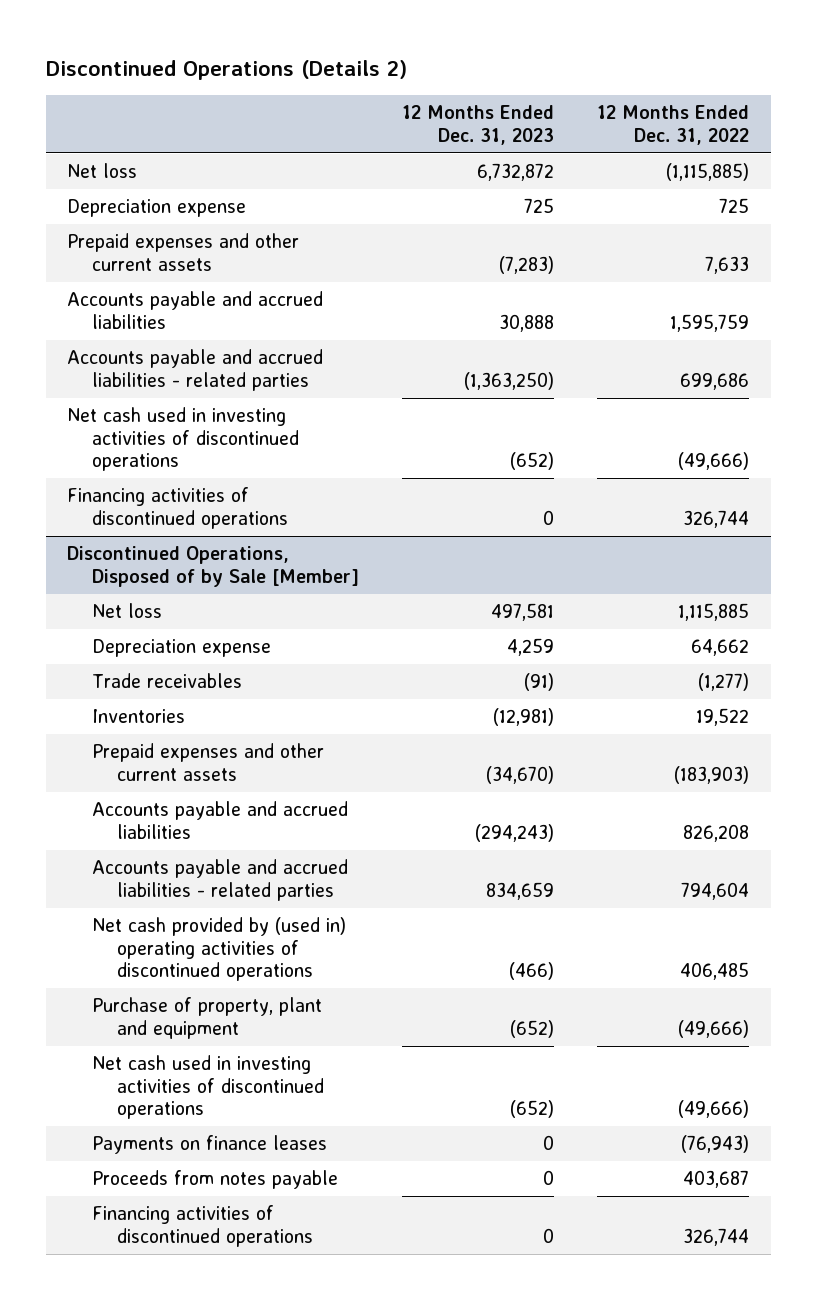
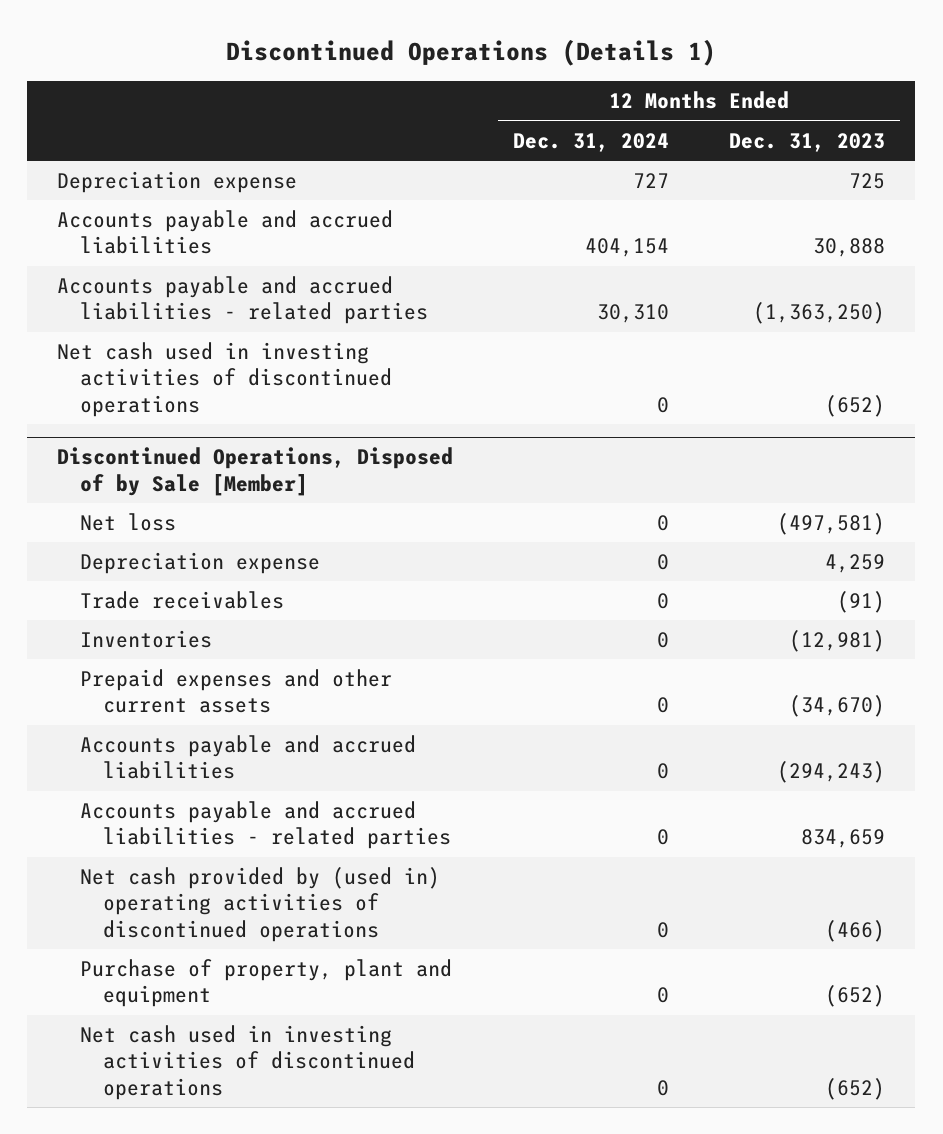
- Discontinued Operations (Details 2)
+ Discontinued Operations (Details 1)
- | 12 Months Ended Dec. 31, 2023 | 12 Months Ended Dec. 31, 2022
+ | 12 Months Ended Dec. 31, 2024 | 12 Months Ended Dec. 31, 2023
- Net loss | 6,732,872 | (1,115,885)
- Prepaid expenses and other current assets | (7,283) | 7,633
- Financing activities of discontinued operations | 0 | 326,744
@ Discontinued Operations, Disposed of by Sale [Member]
- Net loss | 497,581 | 1,115,885
+ Net loss | 0 | (497,581)
- Payments on finance leases | 0 | (76,943)
- Proceeds from notes payable | 0 | 403,687
- Financing activities of discontinued operations | 0 | 326,744

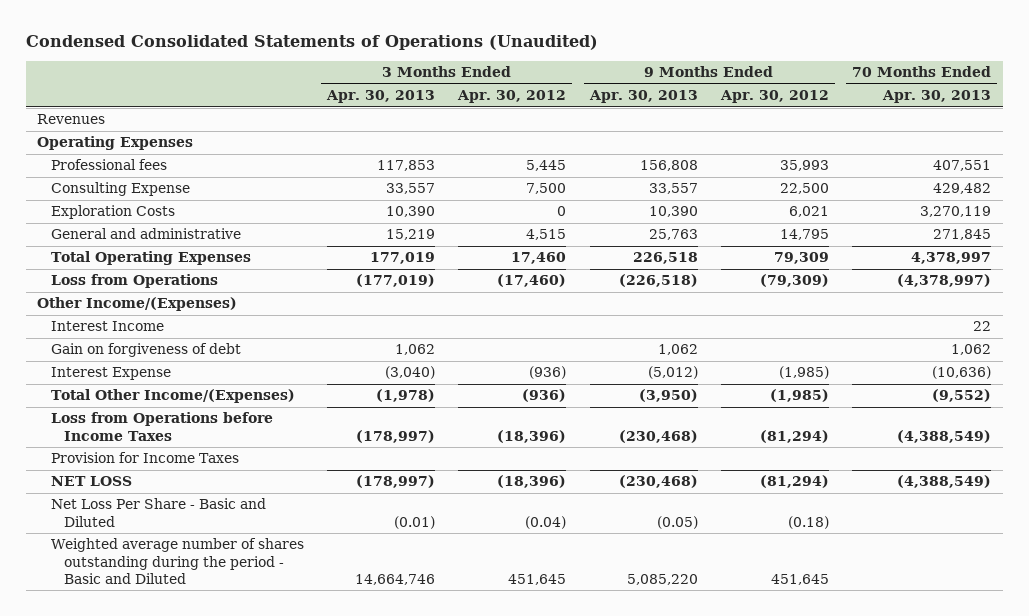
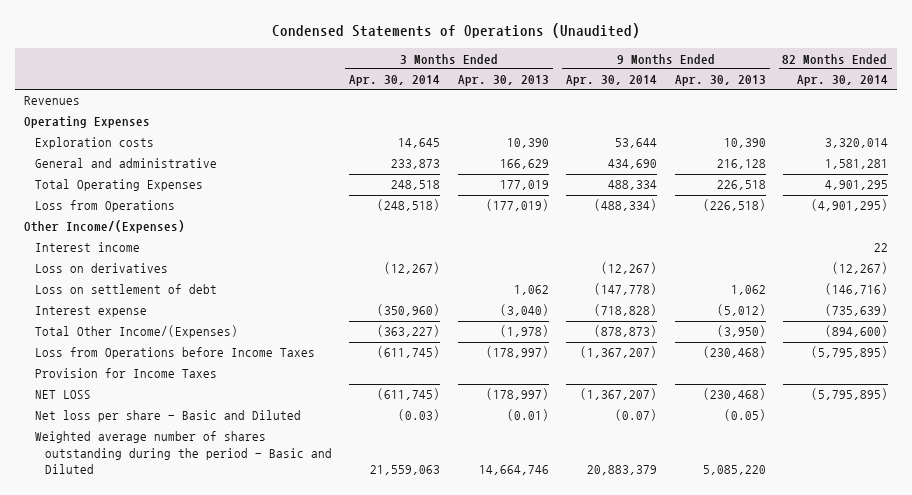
- Condensed Consolidated Statements of Operations (Unaudited)
+ Condensed Statements of Operations (Unaudited)
- | 3 Months Ended Apr. 30, 2013 | 3 Months Ended Apr. 30, 2012 | 9 Months Ended Apr. 30, 2013 | 9 Months Ended Apr. 30, 2012 | 70 Months Ended Apr. 30, 2013
+ | 3 Months Ended Apr. 30, 2014 | 3 Months Ended Apr. 30, 2013 | 9 Months Ended Apr. 30, 2014 | 9 Months Ended Apr. 30, 2013 | 82 Months Ended Apr. 30, 2014
- Professional fees | 117,853 | 5,445 | 156,808 | 35,993 | 407,551
- Consulting Expense | 33,557 | 7,500 | 33,557 | 22,500 | 429,482
- Exploration Costs | 10,390 | 0 | 10,390 | 6,021 | 3,270,119
- General and administrative | 15,219 | 4,515 | 25,763 | 14,795 | 271,845
+ Exploration costs | 14,645 | 10,390 | 53,644 | 10,390 | 3,320,014
+ General and administrative | 233,873 | 166,629 | 434,690 | 216,128 | 1,581,281
- Interest Income | | | | | 22
- Gain on forgiveness of debt | 1,062 | | 1,062 | | 1,062
- Interest Expense | (3,040) | (936) | (5,012) | (1,985) | (10,636)
+ Interest income | | | | | 22
+ Loss on derivatives | (12,267) | | (12,267) | | (12,267)
+ Loss on settlement of debt | | 1,062 | (147,778) | 1,062 | (146,716)
+ Interest expense | (350,960) | (3,040) | (718,828) | (5,012) | (735,639)
- Net Loss Per Share - Basic and Diluted | (0.01) | (0.04) | (0.05) | (0.18) |
+ Net loss per share - Basic and Diluted | (0.03) | (0.01) | (0.07) | (0.05) |

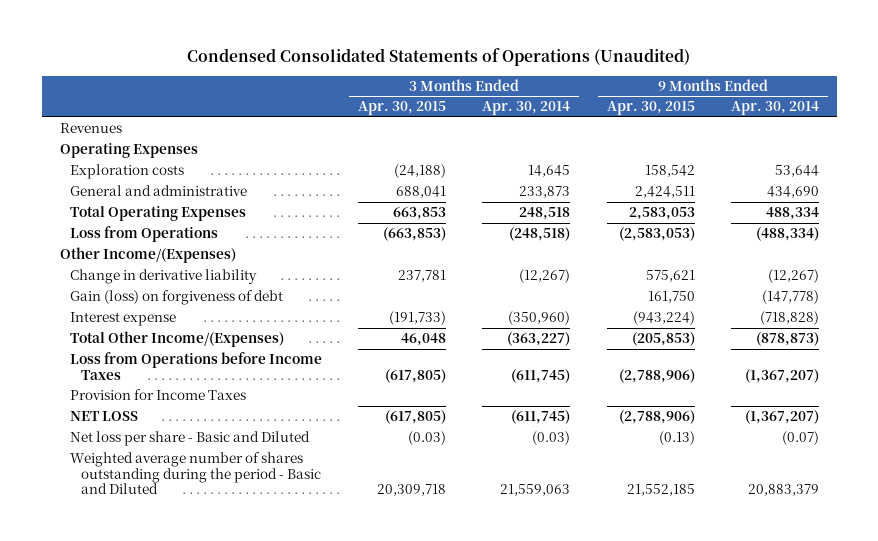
- Condensed Statements of Operations (Unaudited)
+ Condensed Consolidated Statements of Operations (Unaudited)
- | 3 Months Ended Apr. 30, 2014 | 3 Months Ended Apr. 30, 2013 | 9 Months Ended Apr. 30, 2014 | 9 Months Ended Apr. 30, 2013 | 82 Months Ended Apr. 30, 2014
+ | 3 Months Ended Apr. 30, 2015 | 3 Months Ended Apr. 30, 2014 | 9 Months Ended Apr. 30, 2015 | 9 Months Ended Apr. 30, 2014
- Interest income | | | | | 22
- Loss on derivatives | (12,267) | | (12,267) | | (12,267)
- Loss on settlement of debt | | 1,062 | (147,778) | 1,062 | (146,716)
+ Change in derivative liability | 237,781 | (12,267) | 575,621 | (12,267)
+ Gain (loss) on forgiveness of debt | | | 161,750 | (147,778)

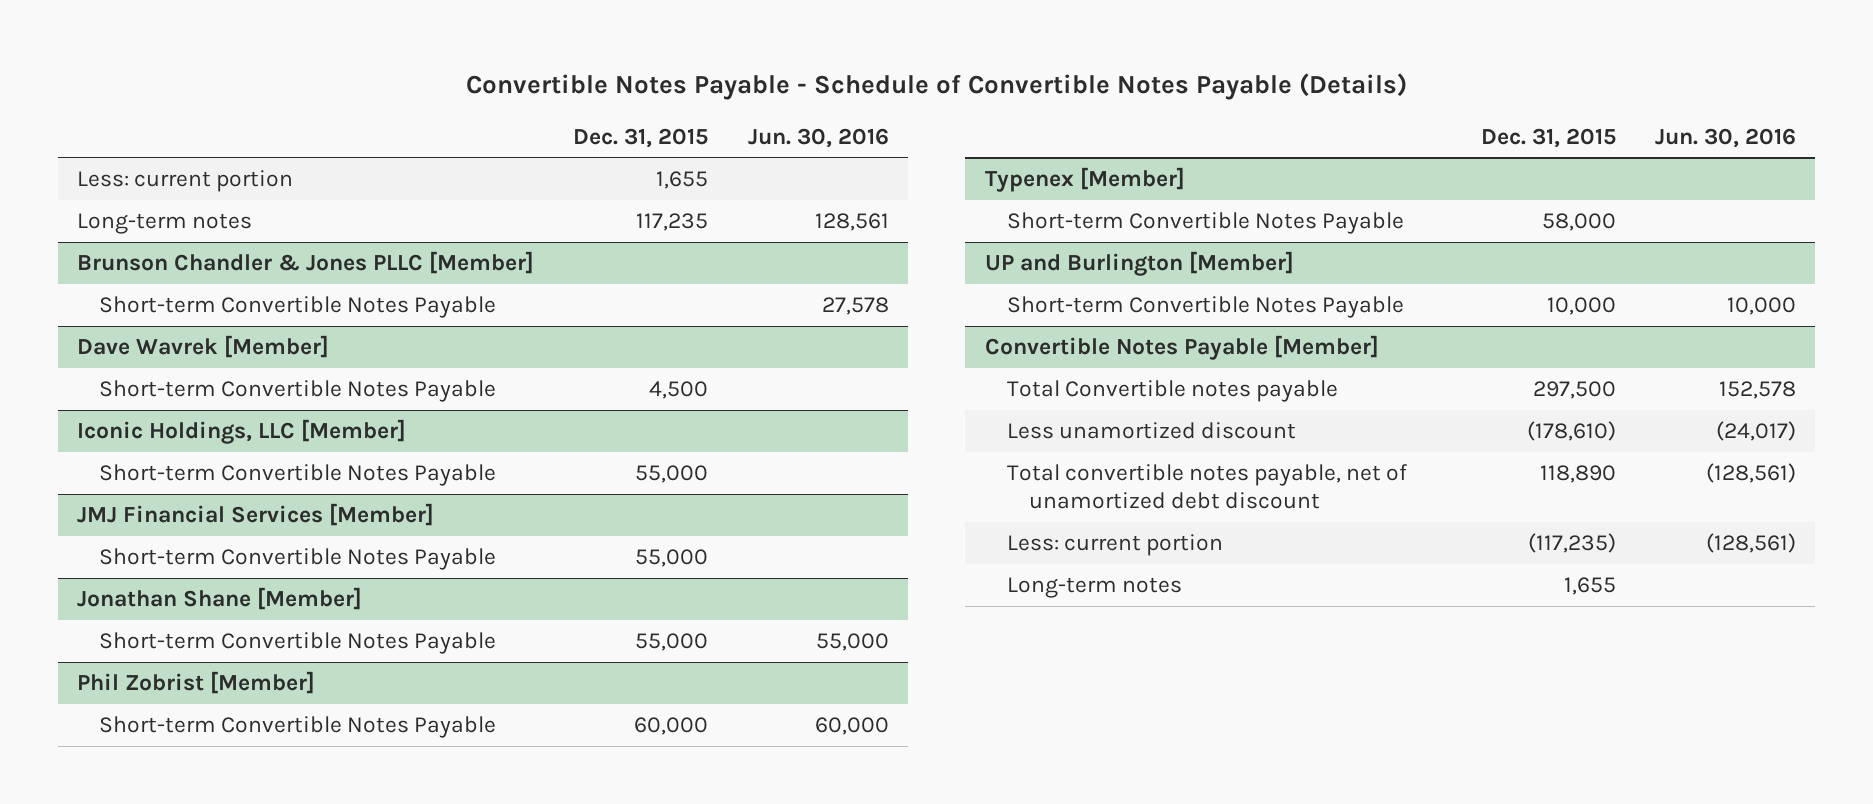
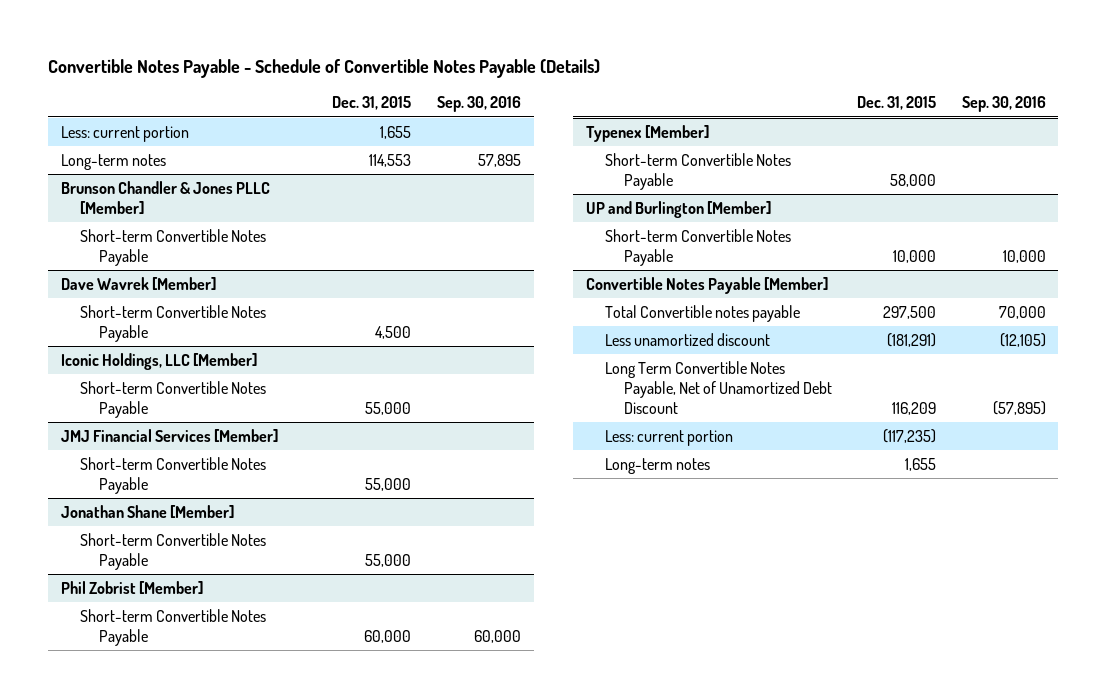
- | Dec. 31, 2015 | Jun. 30, 2016
+ | Dec. 31, 2015 | Sep. 30, 2016
- Long-term notes | 117,235 | 128,561
+ Long-term notes | 114,553 | 57,895
@ Convertible Notes Payable [Member]
- Less unamortized discount | (178,610) | (24,017)
- Total convertible notes payable, net of unamortized debt discount | 118,890 | (128,561)
+ Less unamortized discount | (181,291) | (12,105)
+ Long Term Convertible Notes Payable, Net of Unamortized Debt Discount | 116,209 | (57,895)

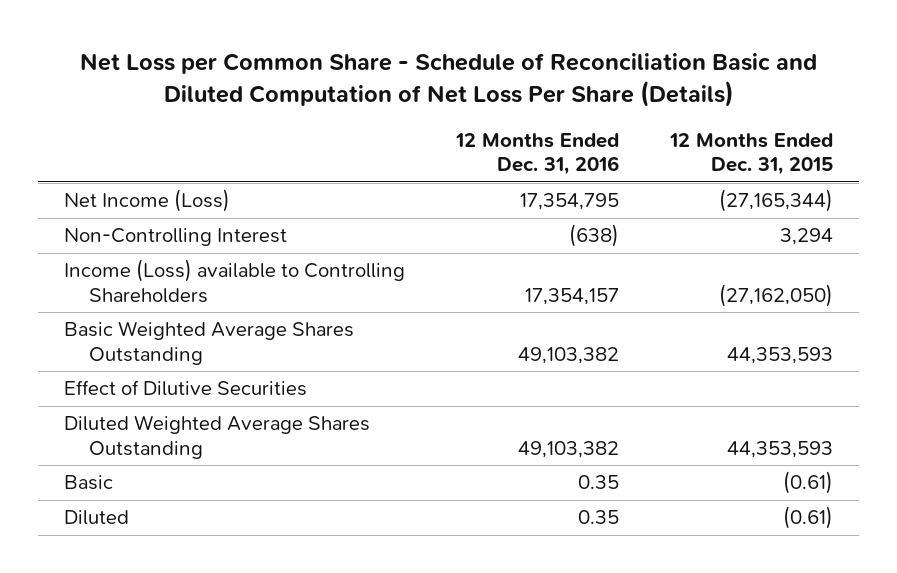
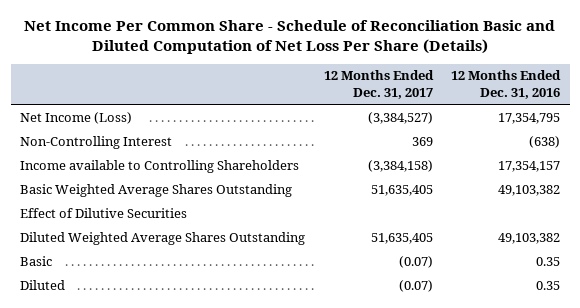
- Net Loss per Common Share - Schedule of Reconciliation Basic and Diluted Computation of Net Loss Per Share (Details)
+ Net Income Per Common Share - Schedule of Reconciliation Basic and Diluted Computation of Net Loss Per Share (Details)
- | 12 Months Ended Dec. 31, 2016 | 12 Months Ended Dec. 31, 2015
+ | 12 Months Ended Dec. 31, 2017 | 12 Months Ended Dec. 31, 2016
- Income (Loss) available to Controlling Shareholders | 17,354,157 | (27,162,050)
+ Income available to Controlling Shareholders | (3,384,158) | 17,354,157

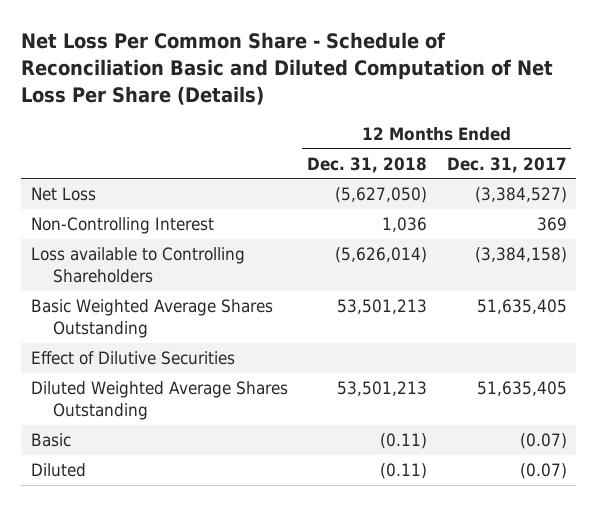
- Net Income Per Common Share - Schedule of Reconciliation Basic and Diluted Computation of Net Loss Per Share (Details)
+ Net Loss Per Common Share - Schedule of Reconciliation Basic and Diluted Computation of Net Loss Per Share (Details)
- | 12 Months Ended Dec. 31, 2017 | 12 Months Ended Dec. 31, 2016
+ | 12 Months Ended Dec. 31, 2018 | 12 Months Ended Dec. 31, 2017
- Net Income (Loss) | (3,384,527) | 17,354,795
+ Net Loss | (5,627,050) | (3,384,527)
- Income available to Controlling Shareholders | (3,384,158) | 17,354,157
+ Loss available to Controlling Shareholders | (5,626,014) | (3,384,158)

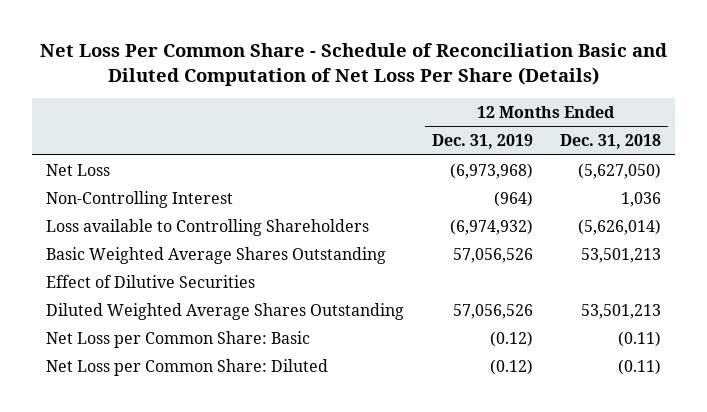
- | 12 Months Ended Dec. 31, 2018 | 12 Months Ended Dec. 31, 2017
+ | 12 Months Ended Dec. 31, 2019 | 12 Months Ended Dec. 31, 2018
- Basic | (0.11) | (0.07)
- Diluted | (0.11) | (0.07)
+ Net Loss per Common Share: Basic | (0.12) | (0.11)
+ Net Loss per Common Share: Diluted | (0.12) | (0.11)

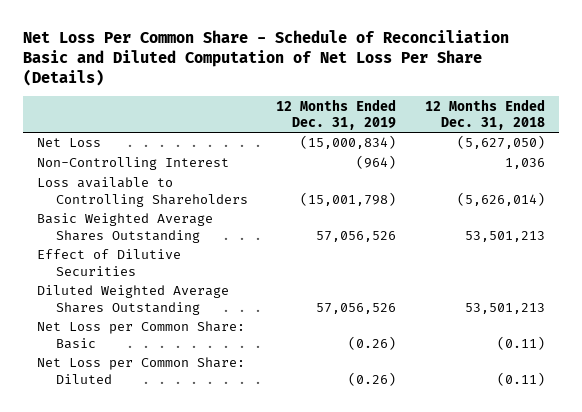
- Net Loss | (6,973,968) | (5,627,050)
+ Net Loss | (15,000,834) | (5,627,050)
- Loss available to Controlling Shareholders | (6,974,932) | (5,626,014)
+ Loss available to Controlling Shareholders | (15,001,798) | (5,626,014)
- Net Loss per Common Share: Basic | (0.12) | (0.11)
- Net Loss per Common Share: Diluted | (0.12) | (0.11)
+ Net Loss per Common Share: Basic | (0.26) | (0.11)
+ Net Loss per Common Share: Diluted | (0.26) | (0.11)

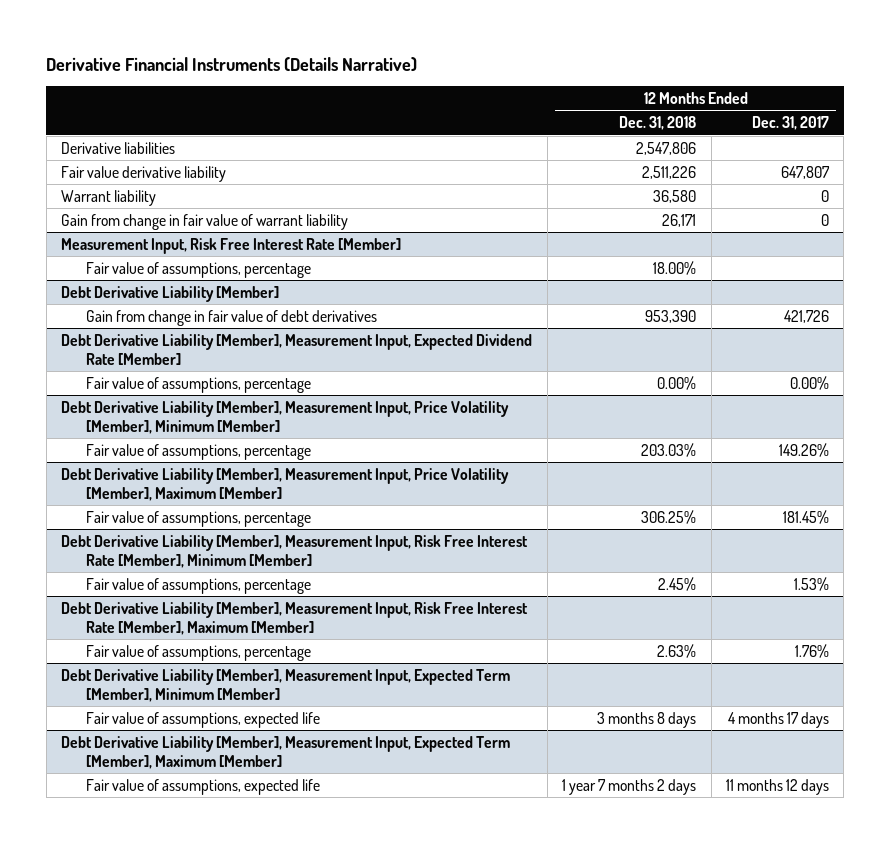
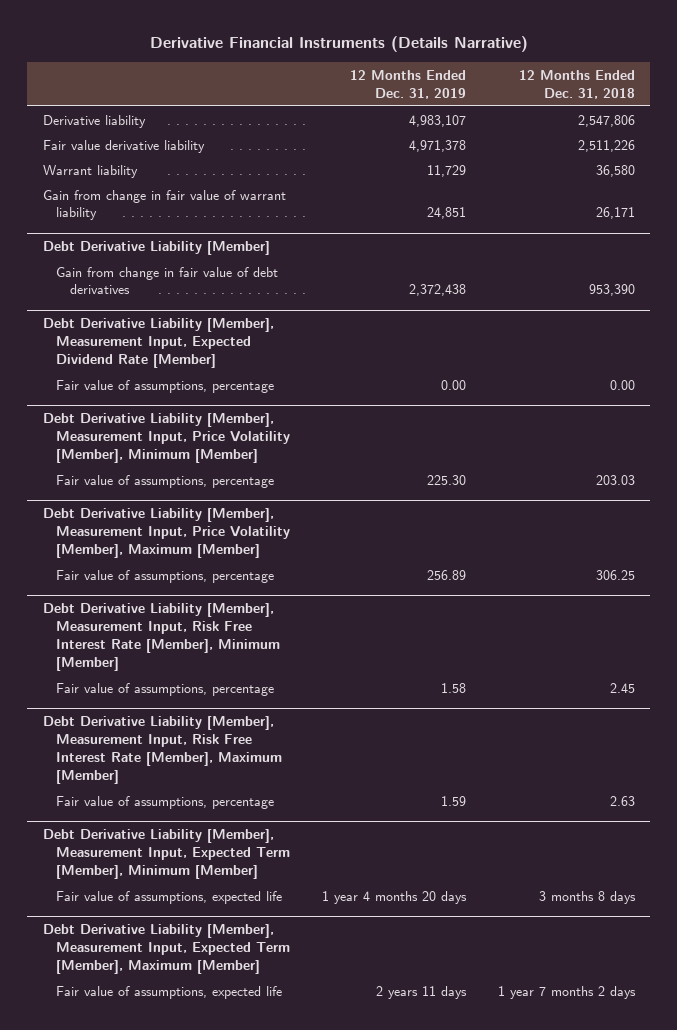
- | 12 Months Ended Dec. 31, 2018 | 12 Months Ended Dec. 31, 2017
+ | 12 Months Ended Dec. 31, 2019 | 12 Months Ended Dec. 31, 2018
- Derivative liabilities | 2,547,806 |
+ Derivative liability | 4,983,107 | 2,547,806
- Measurement Input, Risk Free Interest Rate [Member]
- Fair value of assumptions, percentage | 18.00% |
@ Debt Derivative Liability [Member], Measurement Input, Expected Dividend Rate [Member]
- Fair value of assumptions, percentage | 0.00% | 0.00%
+ Fair value of assumptions, percentage | 0.00 | 0.00
@ Debt Derivative Liability [Member], Measurement Input, Price Volatility [Member], Minimum [Member]
- Fair value of assumptions, percentage | 203.03% | 149.26%
+ Fair value of assumptions, percentage | 225.30 | 203.03
@ Debt Derivative Liability [Member], Measurement Input, Price Volatility [Member], Maximum [Member]
- Fair value of assumptions, percentage | 306.25% | 181.45%
+ Fair value of assumptions, percentage | 256.89 | 306.25
@ Debt Derivative Liability [Member], Measurement Input, Risk Free Interest Rate [Member], Minimum [Member]
- Fair value of assumptions, percentage | 2.45% | 1.53%
+ Fair value of assumptions, percentage | 1.58 | 2.45
@ Debt Derivative Liability [Member], Measurement Input, Risk Free Interest Rate [Member], Maximum [Member]
- Fair value of assumptions, percentage | 2.63% | 1.76%
+ Fair value of assumptions, percentage | 1.59 | 2.63

